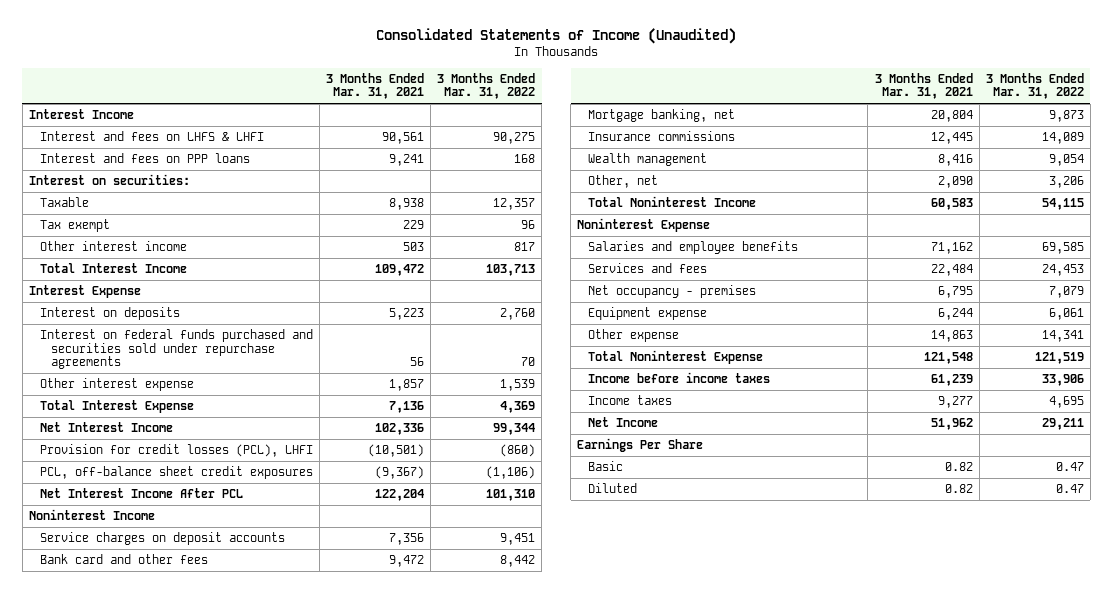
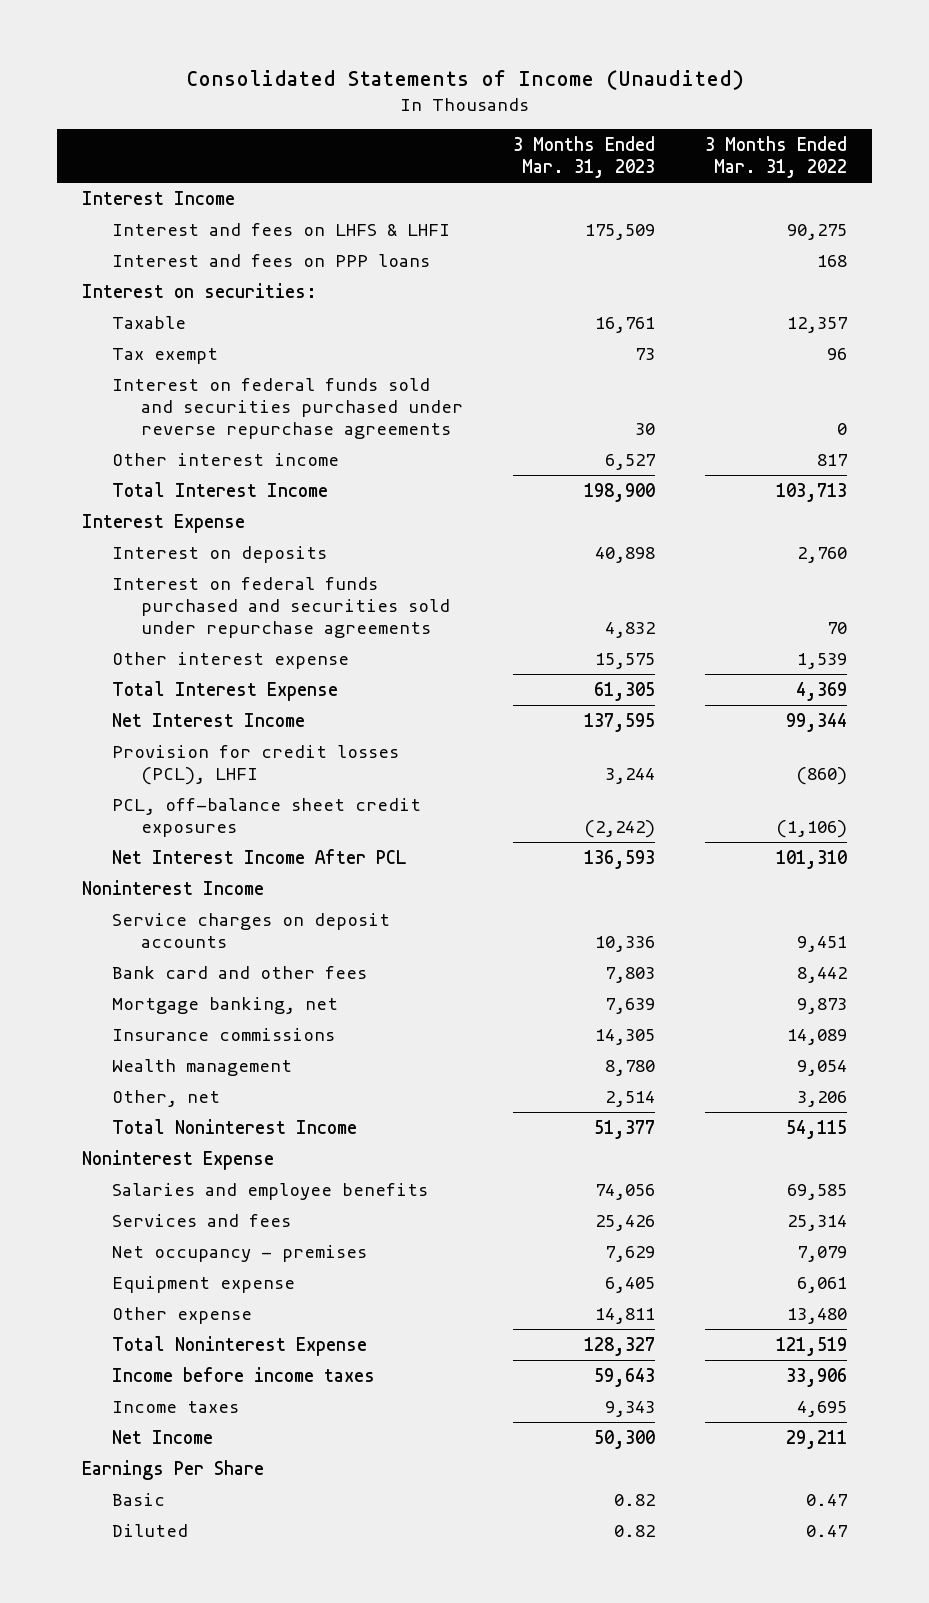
- | 3 Months Ended Mar. 31, 2021 | 3 Months Ended Mar. 31, 2022
+ | 3 Months Ended Mar. 31, 2023 | 3 Months Ended Mar. 31, 2022
+ Interest on federal funds sold and securities purchased under reverse repurchase agreements | 30 | 0
- Services and fees | 22,484 | 24,453
+ Services and fees | 25,426 | 25,314
- Other expense | 14,863 | 14,341
+ Other expense | 14,811 | 13,480

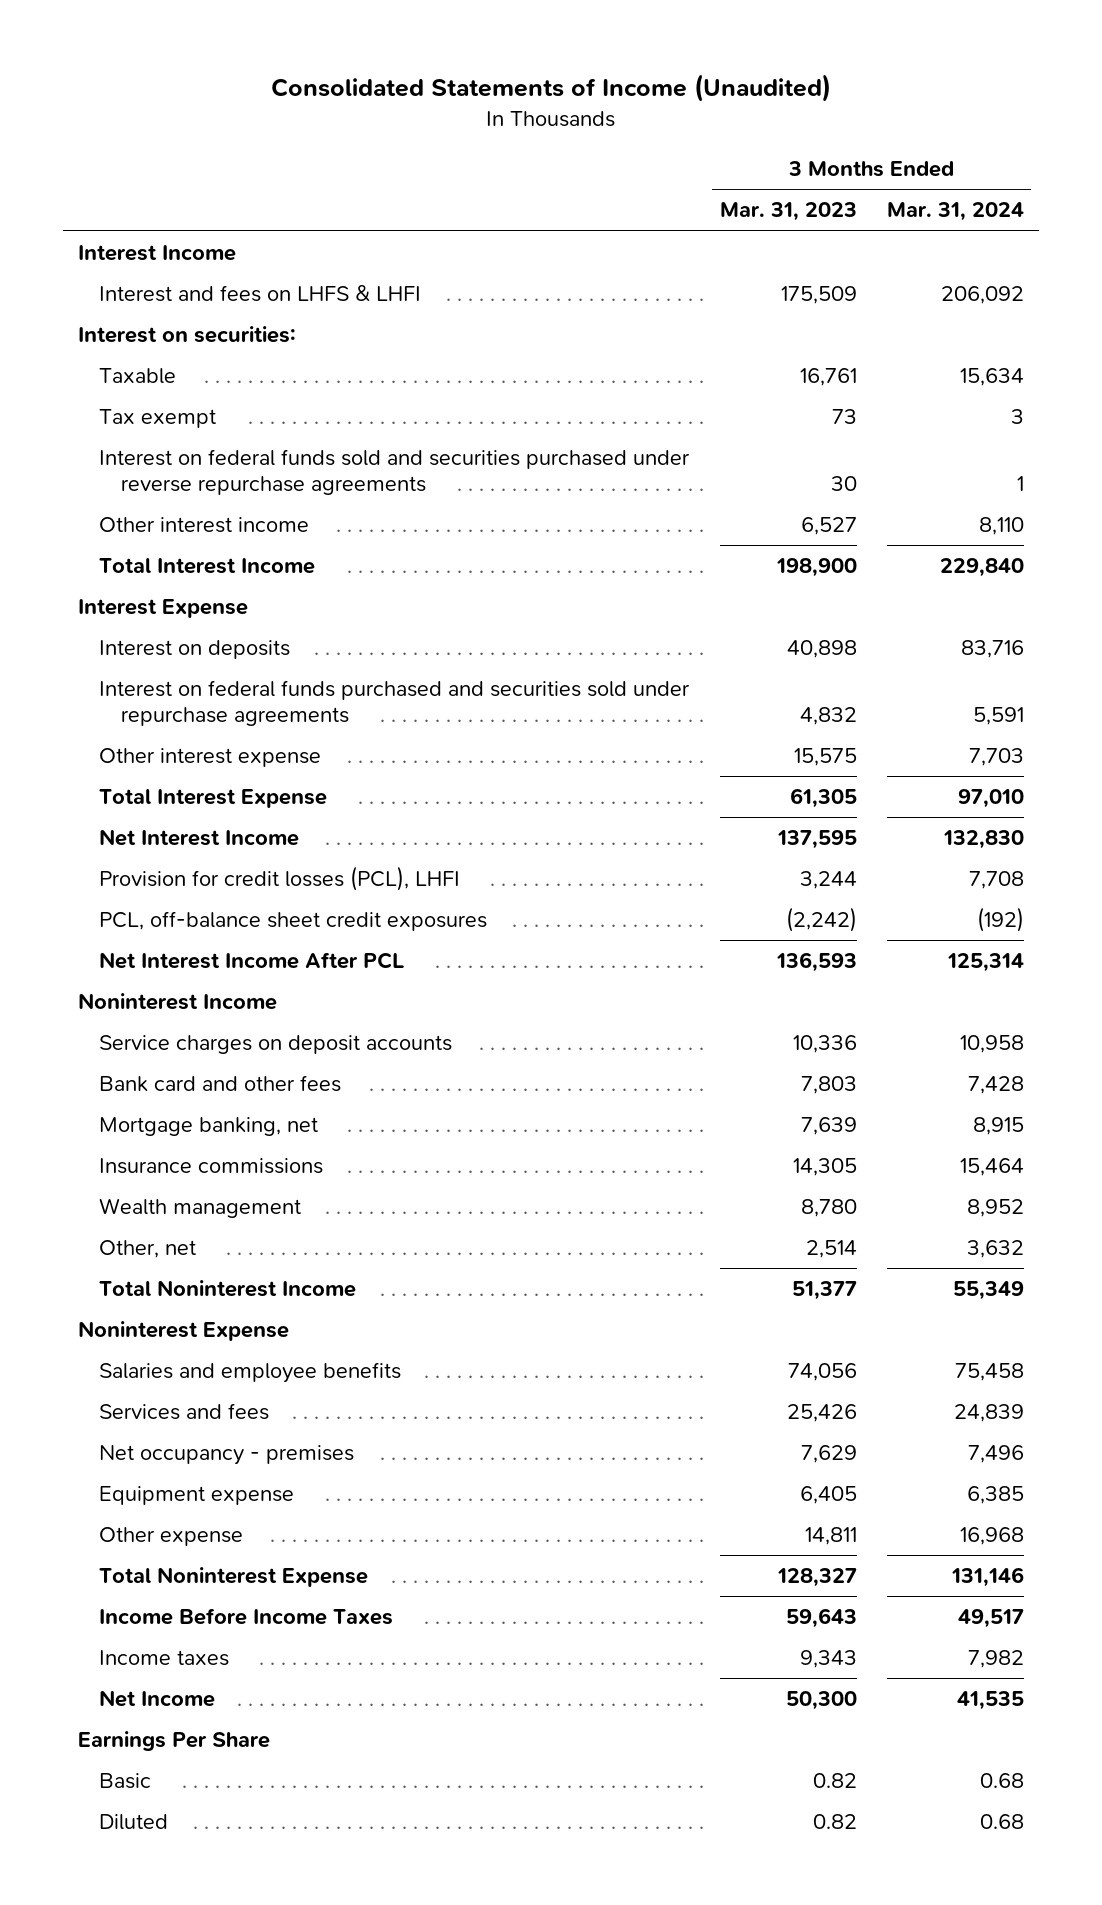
- | 3 Months Ended Mar. 31, 2023 | 3 Months Ended Mar. 31, 2022
+ | 3 Months Ended Mar. 31, 2023 | 3 Months Ended Mar. 31, 2024
- Interest and fees on PPP loans | | 168
- Income before income taxes | 59,643 | 33,906
+ Income Before Income Taxes | 59,643 | 49,517

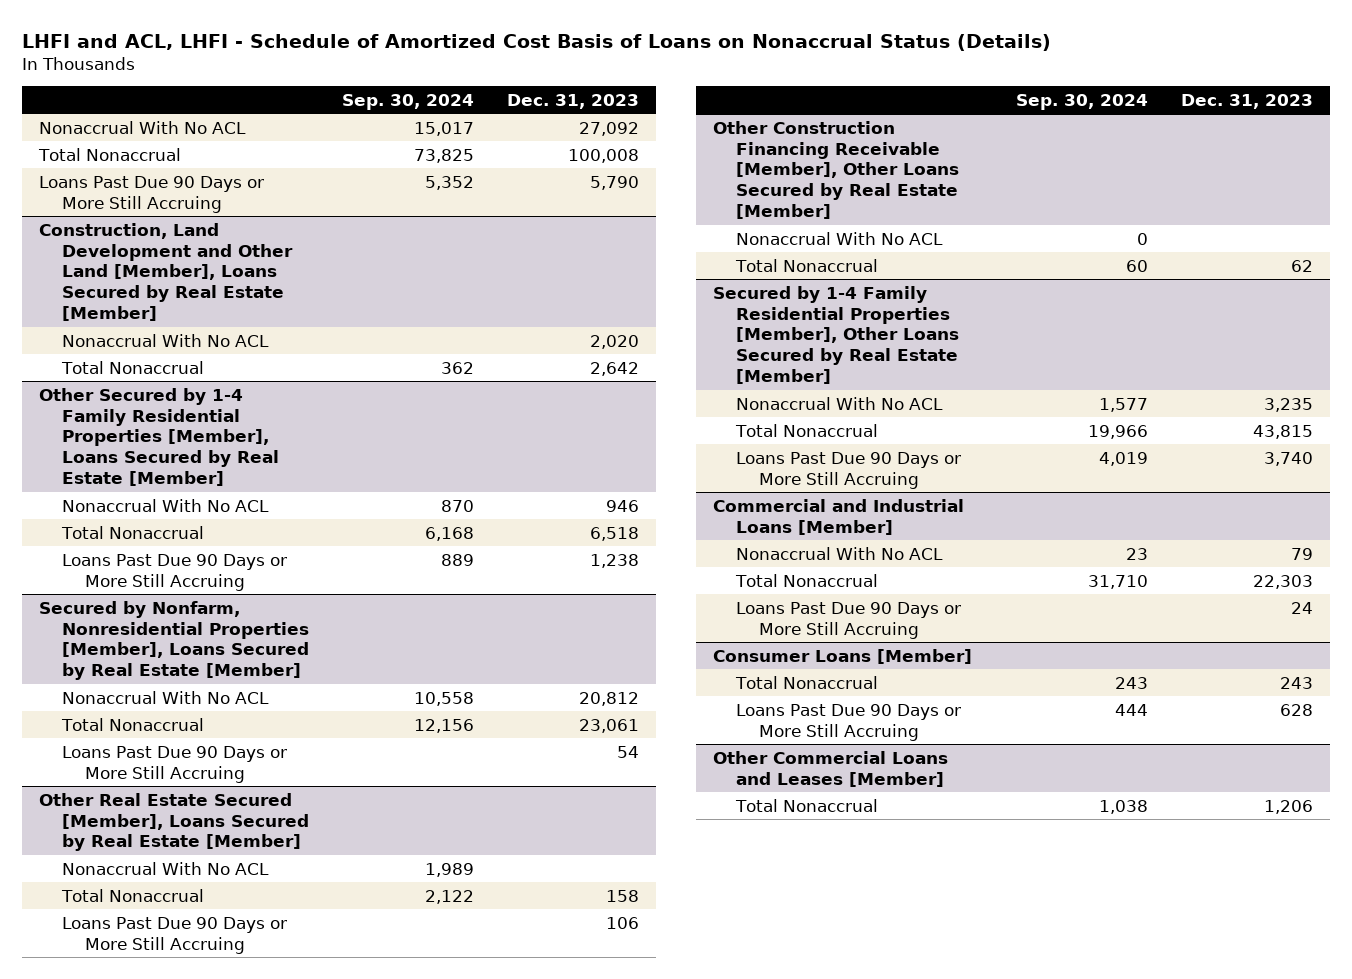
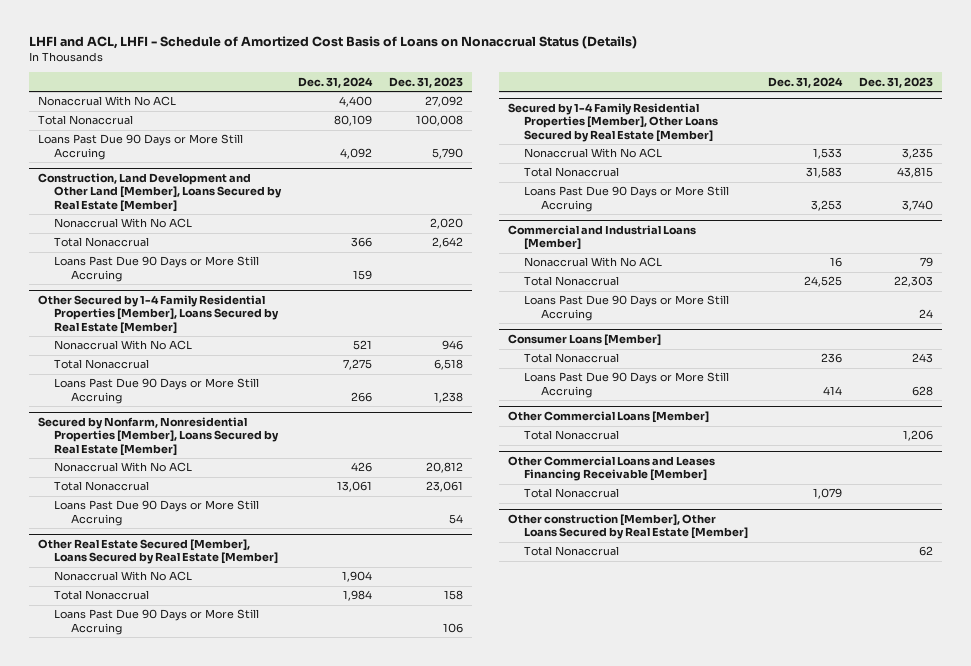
- | Sep. 30, 2024 | Dec. 31, 2023
+ | Dec. 31, 2024 | Dec. 31, 2023
@ Construction, Land Development and Other Land [Member], Loans Secured by Real Estate [Member]
+ Loans Past Due 90 Days or More Still Accruing | 159 |
- Other Construction Financing Receivable [Member], Other Loans Secured by Real Estate [Member]
- Nonaccrual With No ACL | 0 |
- Total Nonaccrual | 60 | 62
- Other Commercial Loans and Leases [Member]
+ Other Commercial Loans [Member]
+ Other Commercial Loans and Leases Financing Receivable [Member]
+ Total Nonaccrual | 1,079 |
+ Other construction [Member], Other Loans Secured by Real Estate [Member]
+ Total Nonaccrual | | 62

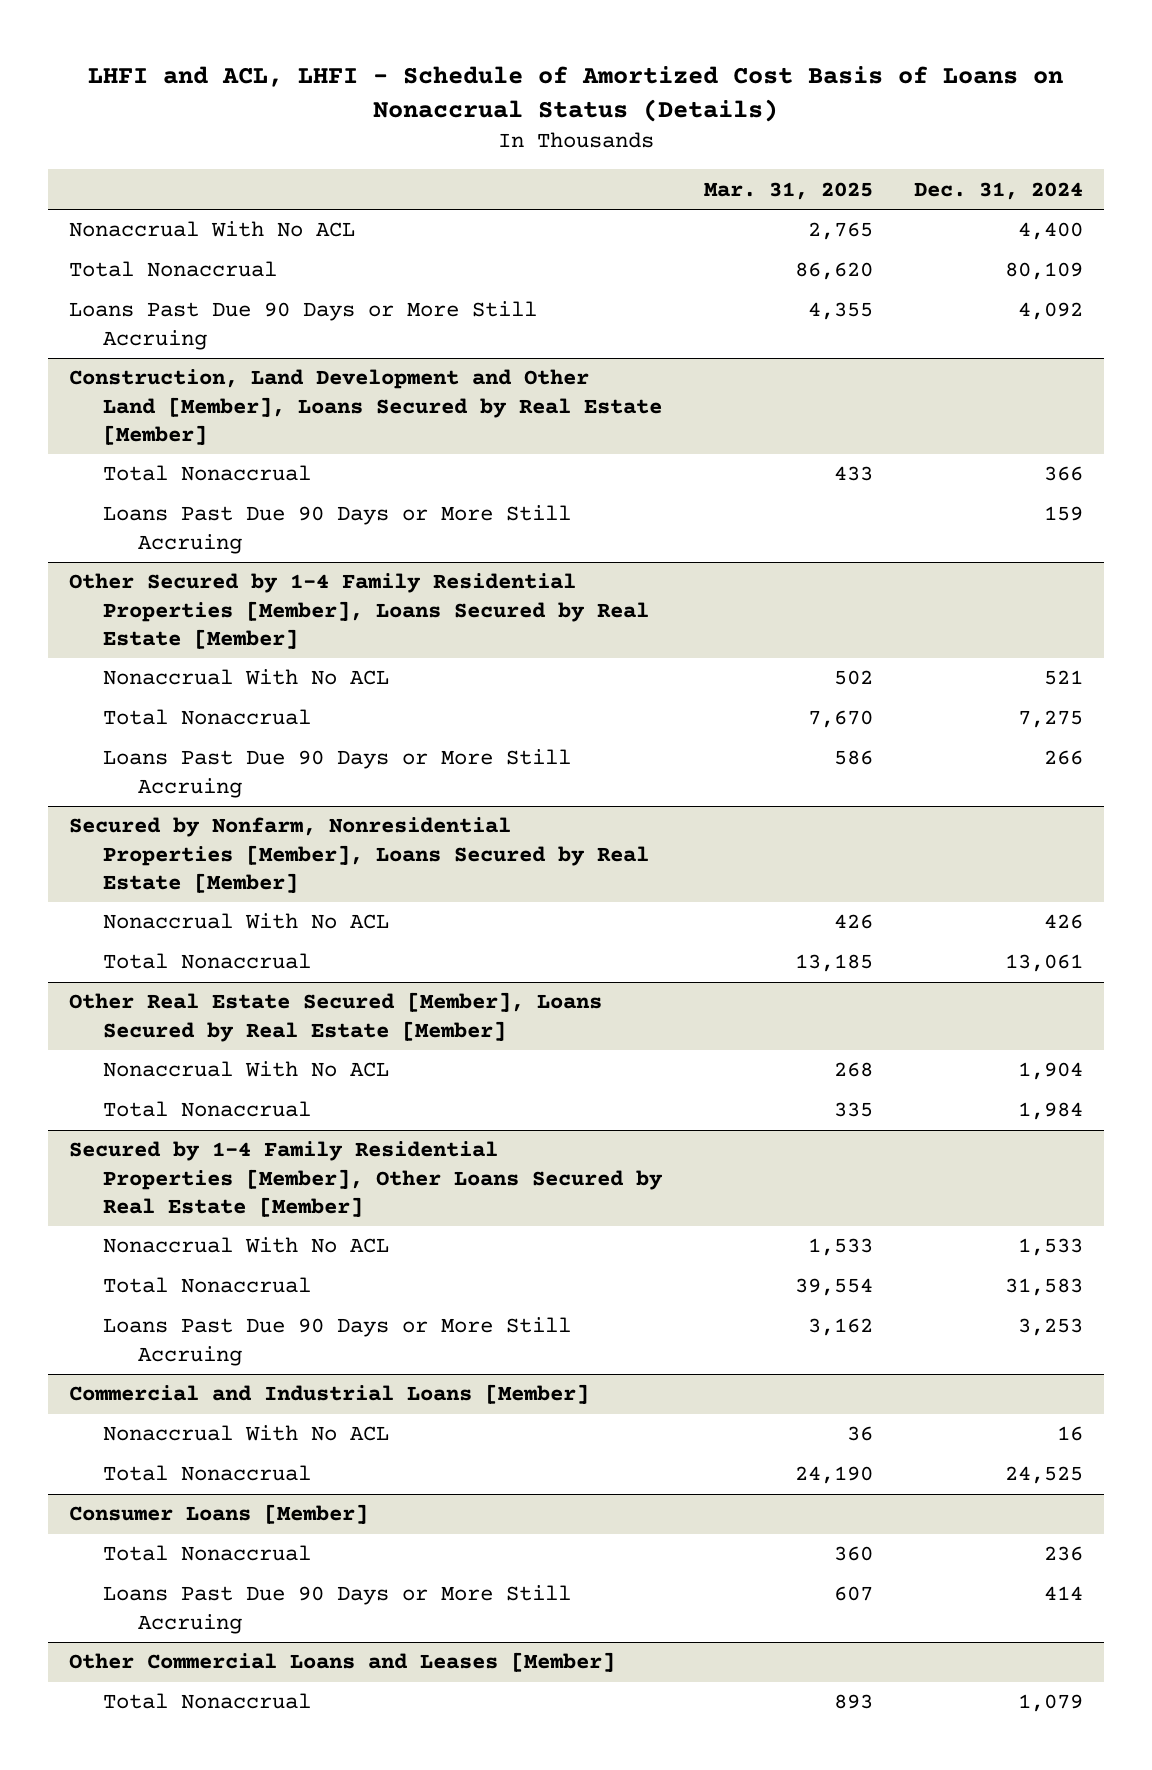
- | Dec. 31, 2024 | Dec. 31, 2023
+ | Mar. 31, 2025 | Dec. 31, 2024
@ Construction, Land Development and Other Land [Member], Loans Secured by Real Estate [Member]
- Nonaccrual With No ACL | | 2,020
@ Secured by Nonfarm, Nonresidential Properties [Member], Loans Secured by Real Estate [Member]
- Loans Past Due 90 Days or More Still Accruing | | 54
@ Other Real Estate Secured [Member], Loans Secured by Real Estate [Member]
- Loans Past Due 90 Days or More Still Accruing | | 106
@ Commercial and Industrial Loans [Member]
- Loans Past Due 90 Days or More Still Accruing | | 24
- Other Commercial Loans [Member]
- Total Nonaccrual | | 1,206
- Other Commercial Loans and Leases Financing Receivable [Member]
+ Other Commercial Loans and Leases [Member]
- Other construction [Member], Other Loans Secured by Real Estate [Member]
- Total Nonaccrual | | 62

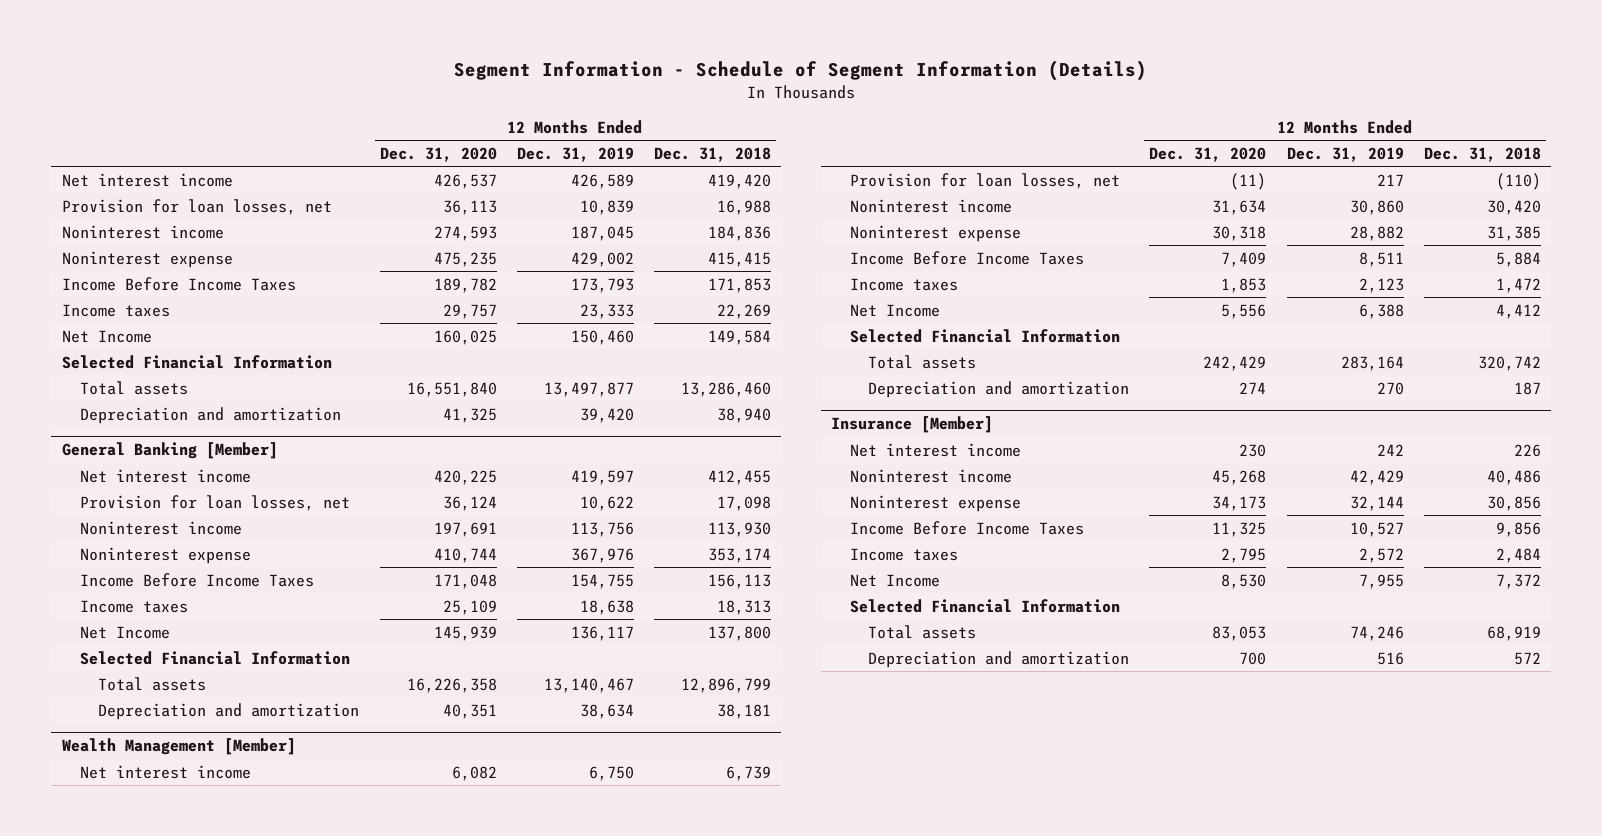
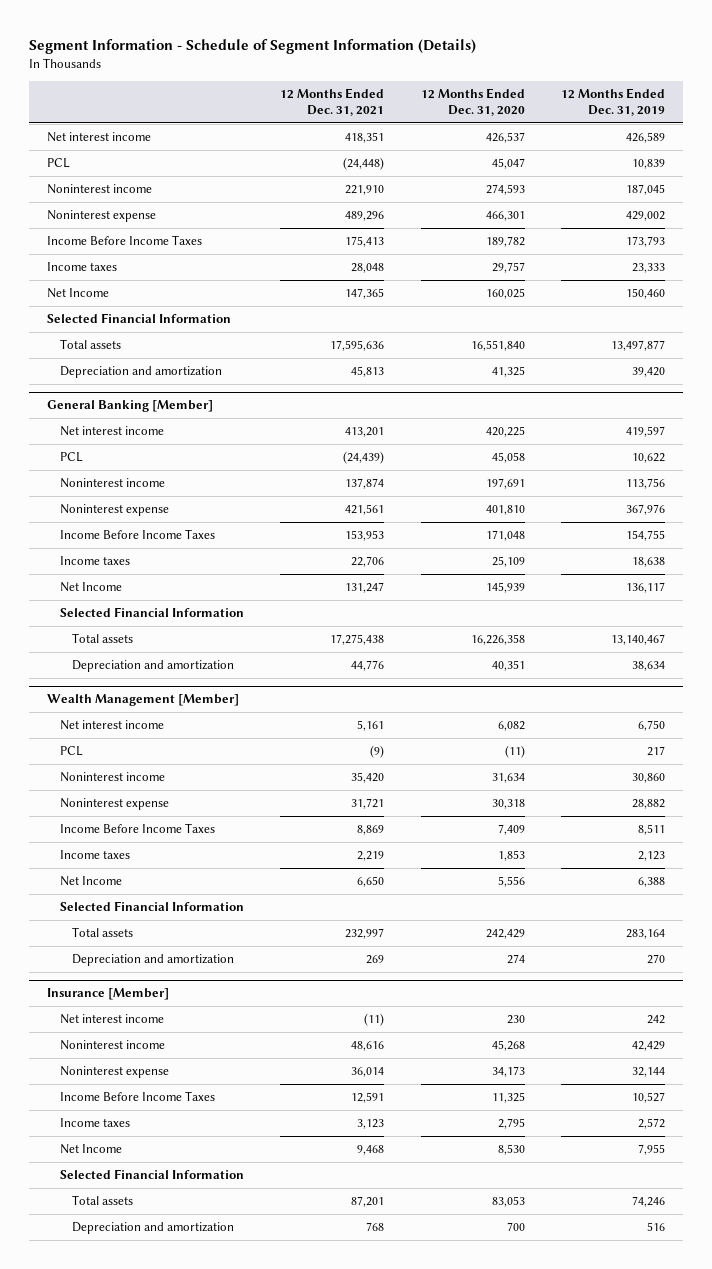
- | 12 Months Ended Dec. 31, 2020 | 12 Months Ended Dec. 31, 2019 | 12 Months Ended Dec. 31, 2018
+ | 12 Months Ended Dec. 31, 2021 | 12 Months Ended Dec. 31, 2020 | 12 Months Ended Dec. 31, 2019
- Provision for loan losses, net | 36,113 | 10,839 | 16,988
+ PCL | (24,448) | 45,047 | 10,839
- Noninterest expense | 475,235 | 429,002 | 415,415
+ Noninterest expense | 489,296 | 466,301 | 429,002
@ General Banking [Member]
- Provision for loan losses, net | 36,124 | 10,622 | 17,098
+ PCL | (24,439) | 45,058 | 10,622
- Noninterest expense | 410,744 | 367,976 | 353,174
+ Noninterest expense | 421,561 | 401,810 | 367,976
@ Wealth Management [Member]
- Provision for loan losses, net | (11) | 217 | (110)
+ PCL | (9) | (11) | 217

